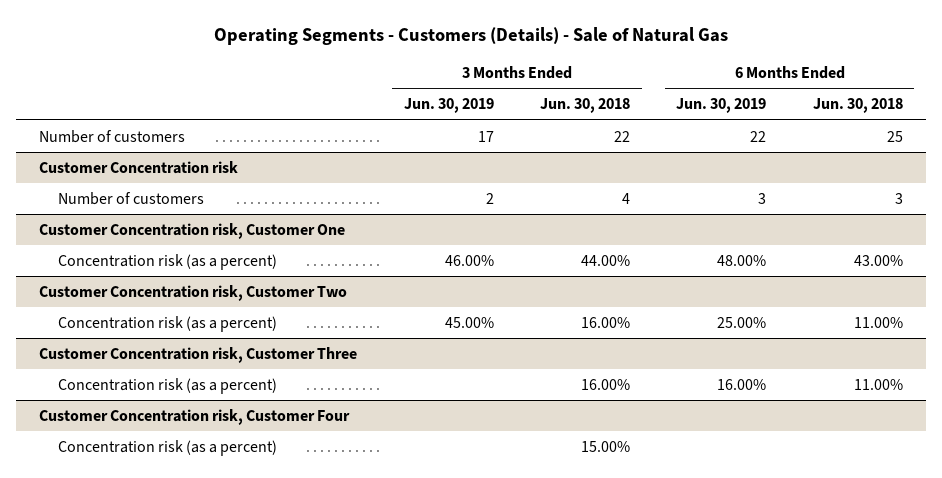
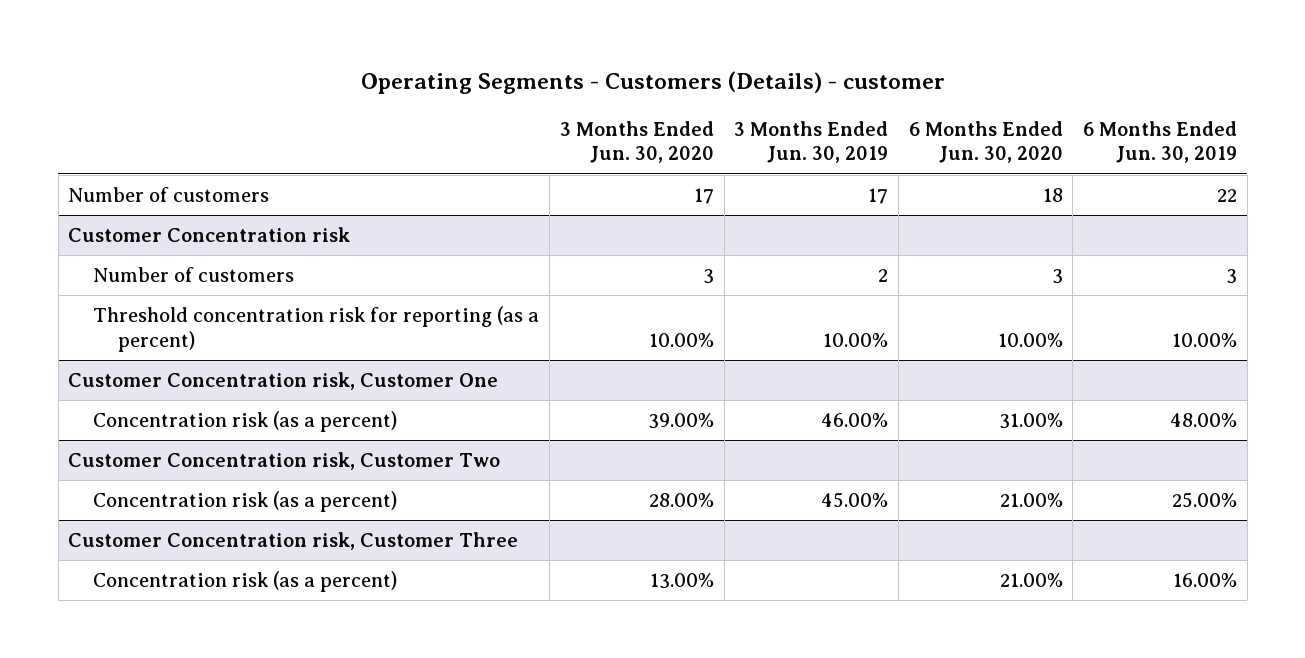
- Operating Segments - Customers (Details) - Sale of Natural Gas
+ Operating Segments - Customers (Details) - customer
- | 3 Months Ended Jun. 30, 2019 | 3 Months Ended Jun. 30, 2018 | 6 Months Ended Jun. 30, 2019 | 6 Months Ended Jun. 30, 2018
+ | 3 Months Ended Jun. 30, 2020 | 3 Months Ended Jun. 30, 2019 | 6 Months Ended Jun. 30, 2020 | 6 Months Ended Jun. 30, 2019
@ Customer Concentration risk
+ Threshold concentration risk for reporting (as a percent) | 10.00% | 10.00% | 10.00% | 10.00%
- Customer Concentration risk, Customer Four
- Concentration risk (as a percent) | | 15.00% | |

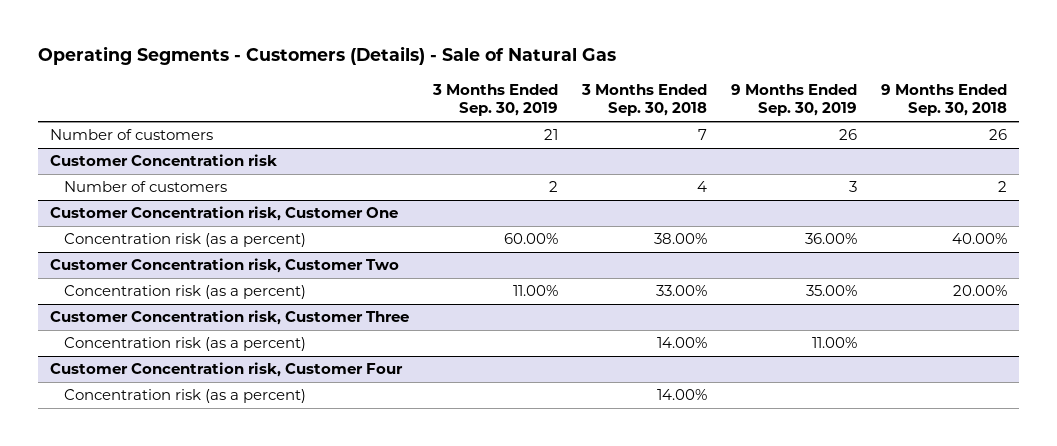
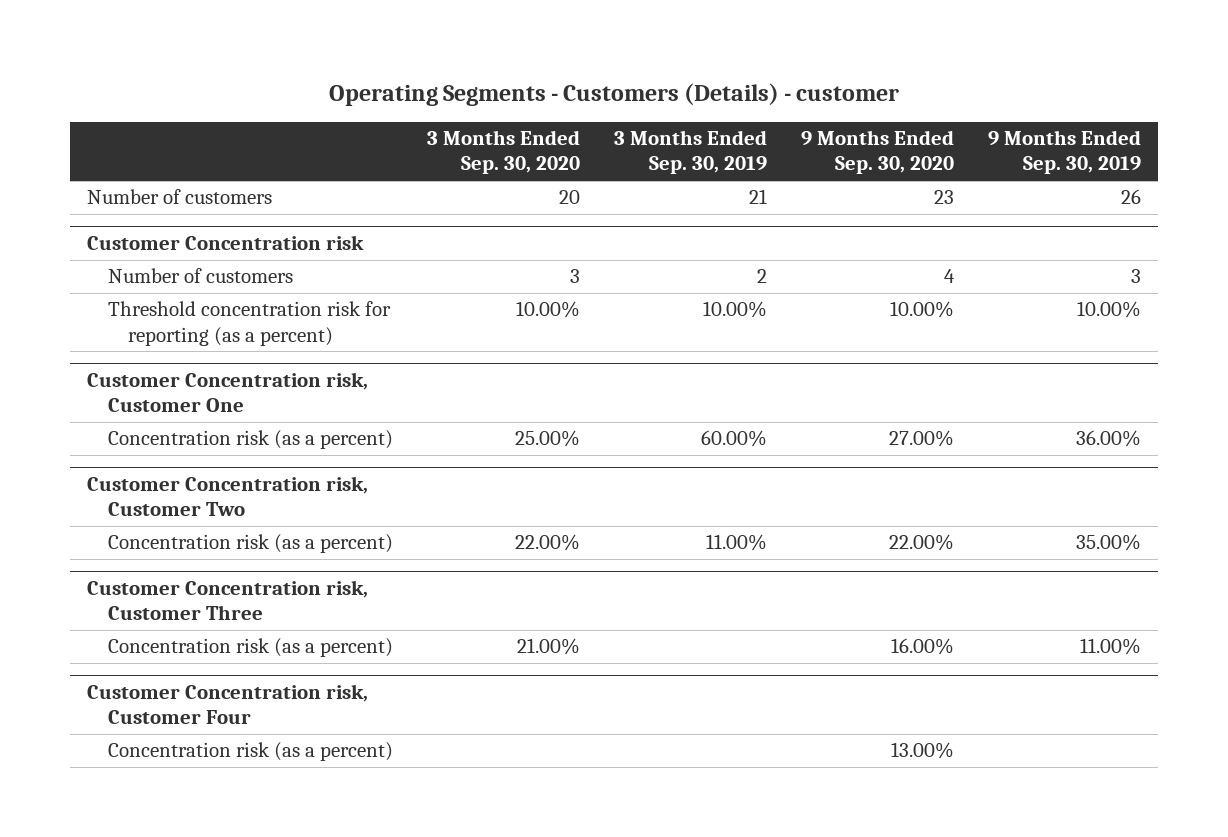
- Operating Segments - Customers (Details) - Sale of Natural Gas
+ Operating Segments - Customers (Details) - customer
- | 3 Months Ended Sep. 30, 2019 | 3 Months Ended Sep. 30, 2018 | 9 Months Ended Sep. 30, 2019 | 9 Months Ended Sep. 30, 2018
+ | 3 Months Ended Sep. 30, 2020 | 3 Months Ended Sep. 30, 2019 | 9 Months Ended Sep. 30, 2020 | 9 Months Ended Sep. 30, 2019
@ Customer Concentration risk
+ Threshold concentration risk for reporting (as a percent) | 10.00% | 10.00% | 10.00% | 10.00%

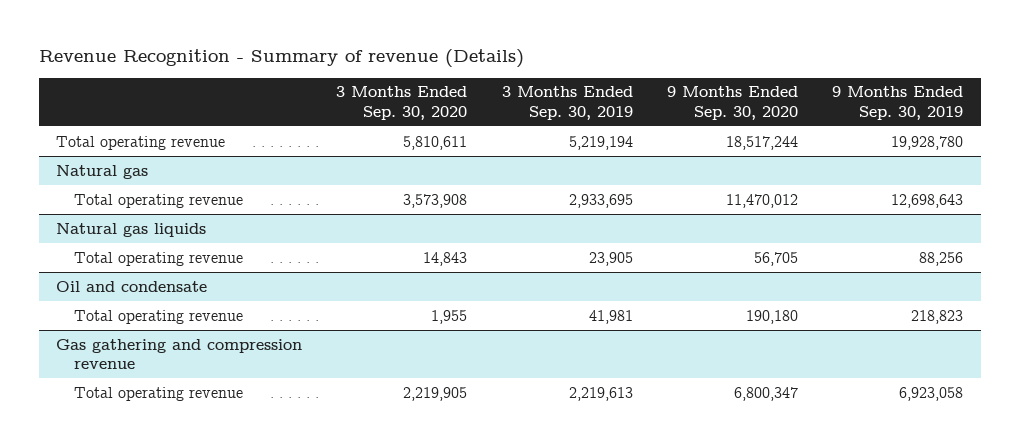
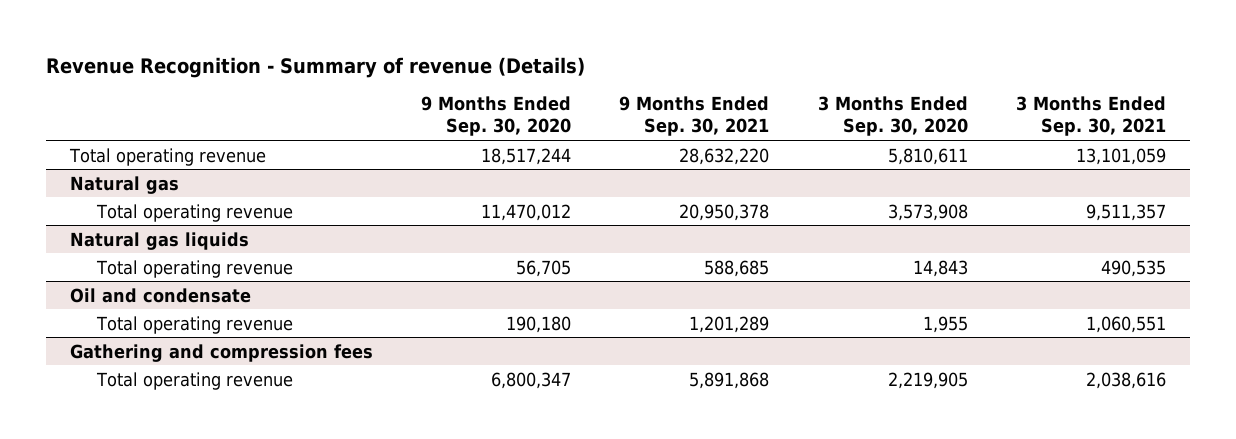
- | 3 Months Ended Sep. 30, 2020 | 3 Months Ended Sep. 30, 2019 | 9 Months Ended Sep. 30, 2020 | 9 Months Ended Sep. 30, 2019
+ | 9 Months Ended Sep. 30, 2020 | 9 Months Ended Sep. 30, 2021 | 3 Months Ended Sep. 30, 2020 | 3 Months Ended Sep. 30, 2021
- Gas gathering and compression revenue
+ Gathering and compression fees

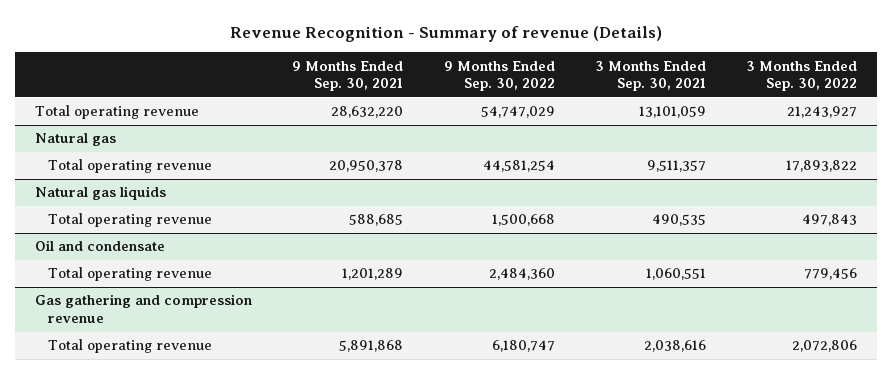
- | 9 Months Ended Sep. 30, 2020 | 9 Months Ended Sep. 30, 2021 | 3 Months Ended Sep. 30, 2020 | 3 Months Ended Sep. 30, 2021
+ | 9 Months Ended Sep. 30, 2021 | 9 Months Ended Sep. 30, 2022 | 3 Months Ended Sep. 30, 2021 | 3 Months Ended Sep. 30, 2022
- Gathering and compression fees
+ Gas gathering and compression revenue

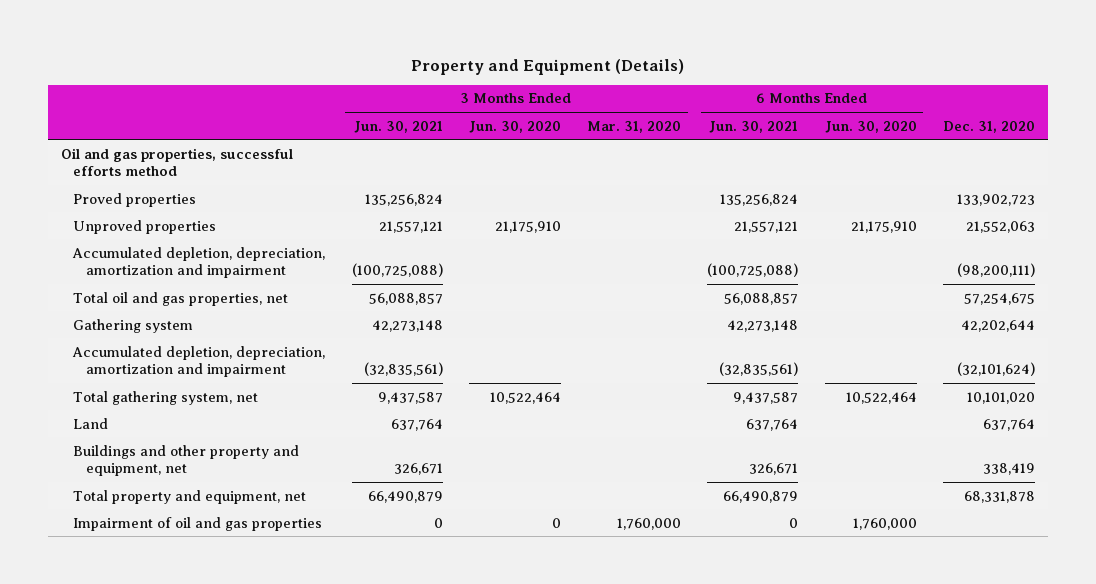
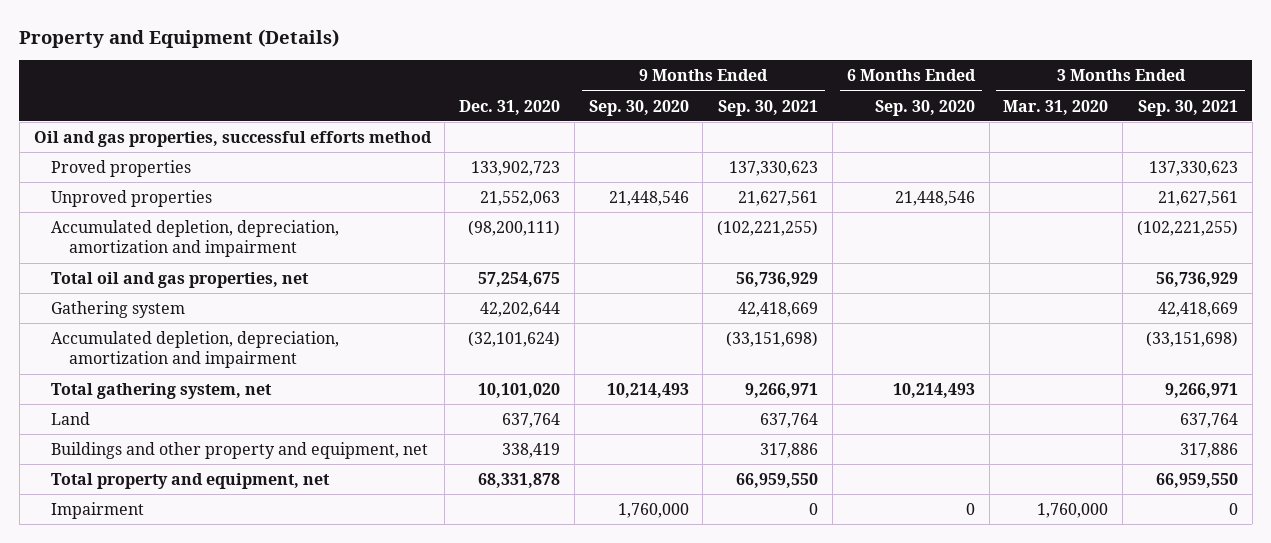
- | 3 Months Ended Jun. 30, 2021 | 3 Months Ended Jun. 30, 2020 | 3 Months Ended Mar. 31, 2020 | 6 Months Ended Jun. 30, 2021 | 6 Months Ended Jun. 30, 2020 | Dec. 31, 2020
+ | Dec. 31, 2020 | 9 Months Ended Sep. 30, 2020 | 9 Months Ended Sep. 30, 2021 | 6 Months Ended Sep. 30, 2020 | 3 Months Ended Mar. 31, 2020 | 3 Months Ended Sep. 30, 2021
- Impairment of oil and gas properties | 0 | 0 | 1,760,000 | 0 | 1,760,000 |
+ Impairment | | 1,760,000 | 0 | 0 | 1,760,000 | 0

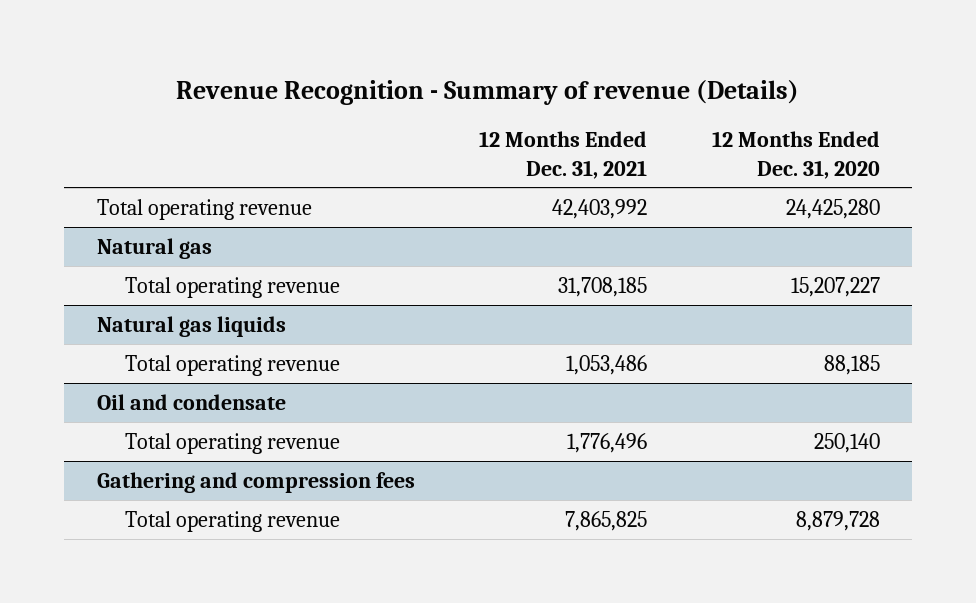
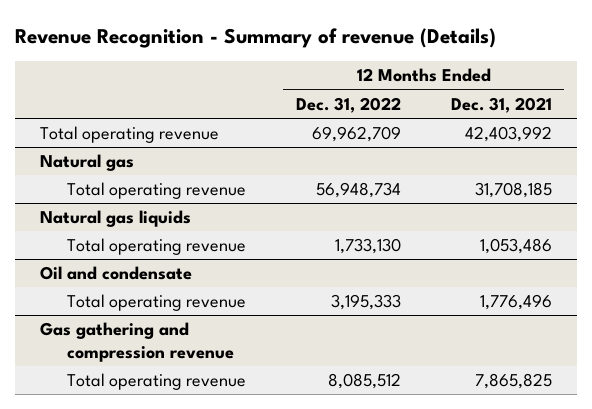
- | 12 Months Ended Dec. 31, 2021 | 12 Months Ended Dec. 31, 2020
+ | 12 Months Ended Dec. 31, 2022 | 12 Months Ended Dec. 31, 2021
- Gathering and compression fees
+ Gas gathering and compression revenue

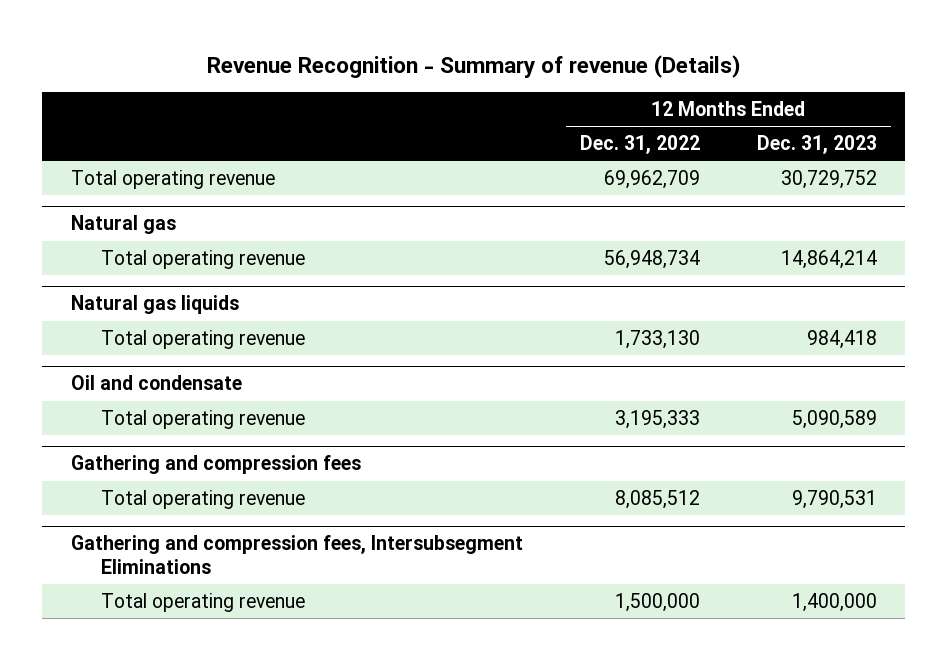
- | 12 Months Ended Dec. 31, 2022 | 12 Months Ended Dec. 31, 2021
+ | 12 Months Ended Dec. 31, 2022 | 12 Months Ended Dec. 31, 2023
- Gas gathering and compression revenue
+ Gathering and compression fees
+ Gathering and compression fees, Intersubsegment Eliminations
+ Total operating revenue | 1,500,000 | 1,400,000

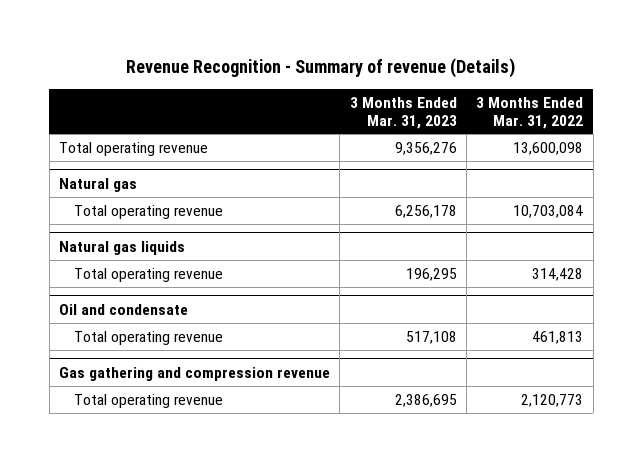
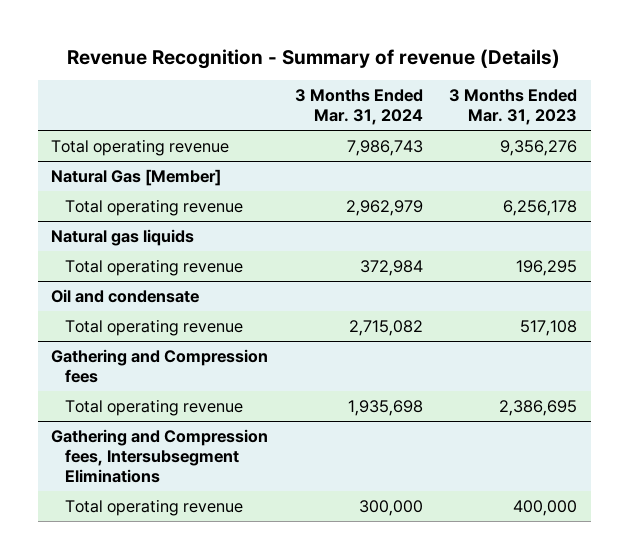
- | 3 Months Ended Mar. 31, 2023 | 3 Months Ended Mar. 31, 2022
+ | 3 Months Ended Mar. 31, 2024 | 3 Months Ended Mar. 31, 2023
- Natural gas
+ Natural Gas [Member]
- Gas gathering and compression revenue
+ Gathering and Compression fees
+ Gathering and Compression fees, Intersubsegment Eliminations
+ Total operating revenue | 300,000 | 400,000

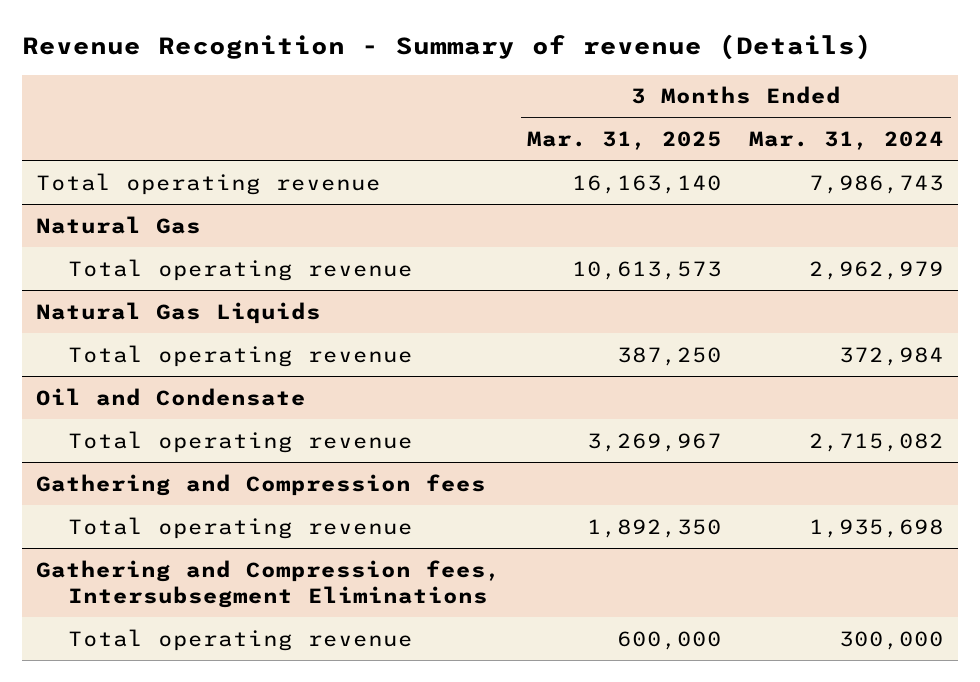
- | 3 Months Ended Mar. 31, 2024 | 3 Months Ended Mar. 31, 2023
+ | 3 Months Ended Mar. 31, 2025 | 3 Months Ended Mar. 31, 2024
- Natural Gas [Member]
+ Natural Gas
- Natural gas liquids
+ Natural Gas Liquids
- Oil and condensate
+ Oil and Condensate

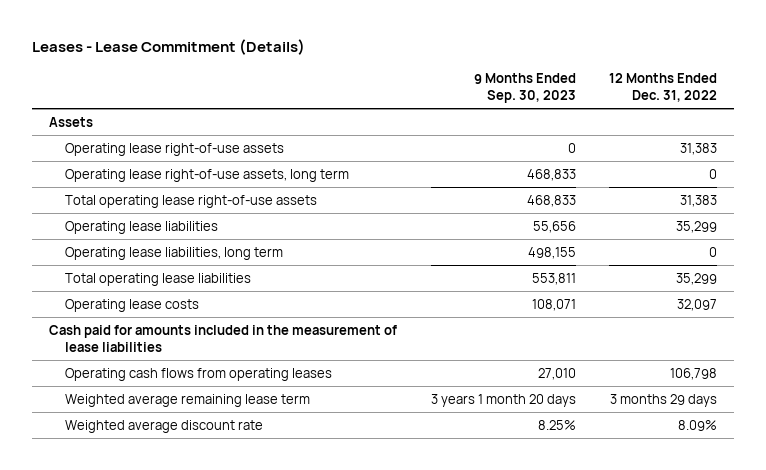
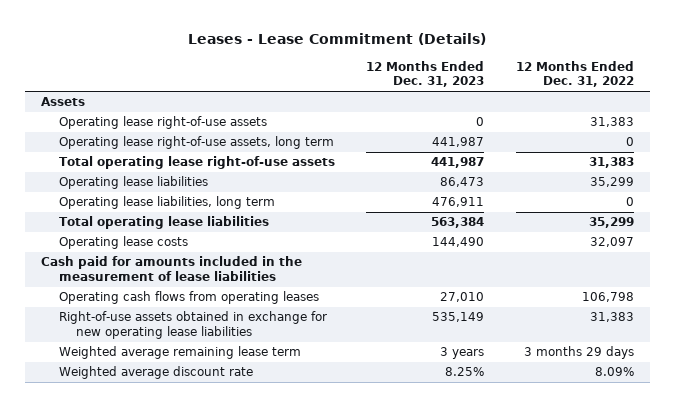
- | 9 Months Ended Sep. 30, 2023 | 12 Months Ended Dec. 31, 2022
+ | 12 Months Ended Dec. 31, 2023 | 12 Months Ended Dec. 31, 2022
+ Right-of-use assets obtained in exchange for new operating lease liabilities | 535,149 | 31,383

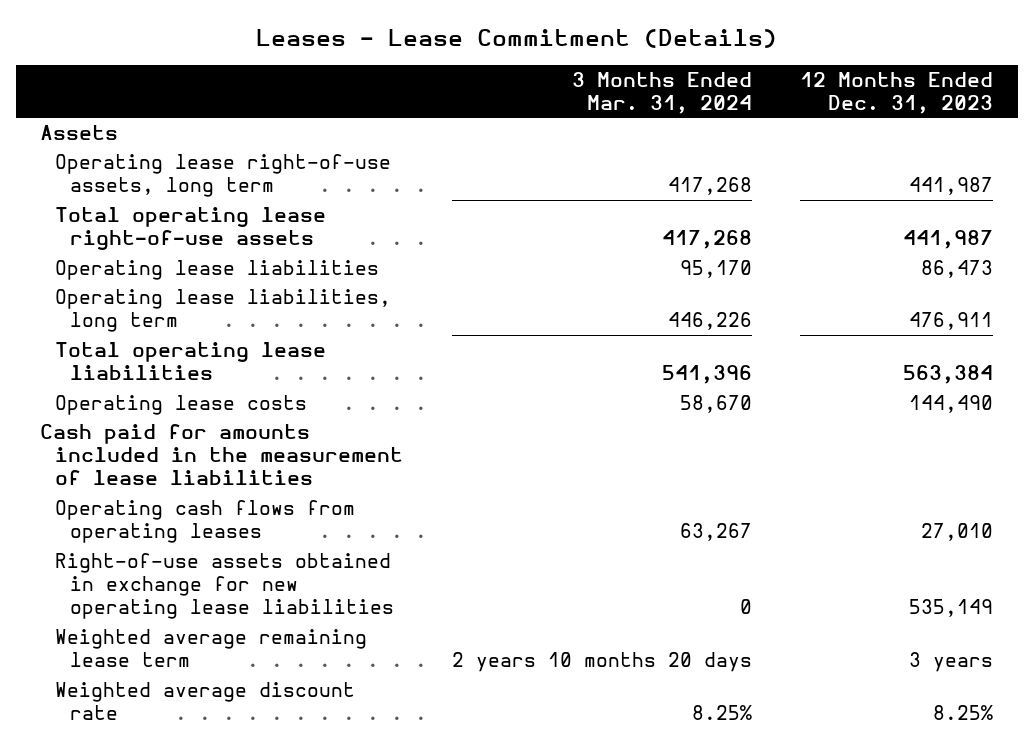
- | 12 Months Ended Dec. 31, 2023 | 12 Months Ended Dec. 31, 2022
+ | 3 Months Ended Mar. 31, 2024 | 12 Months Ended Dec. 31, 2023
- Operating lease right-of-use assets | 0 | 31,383

